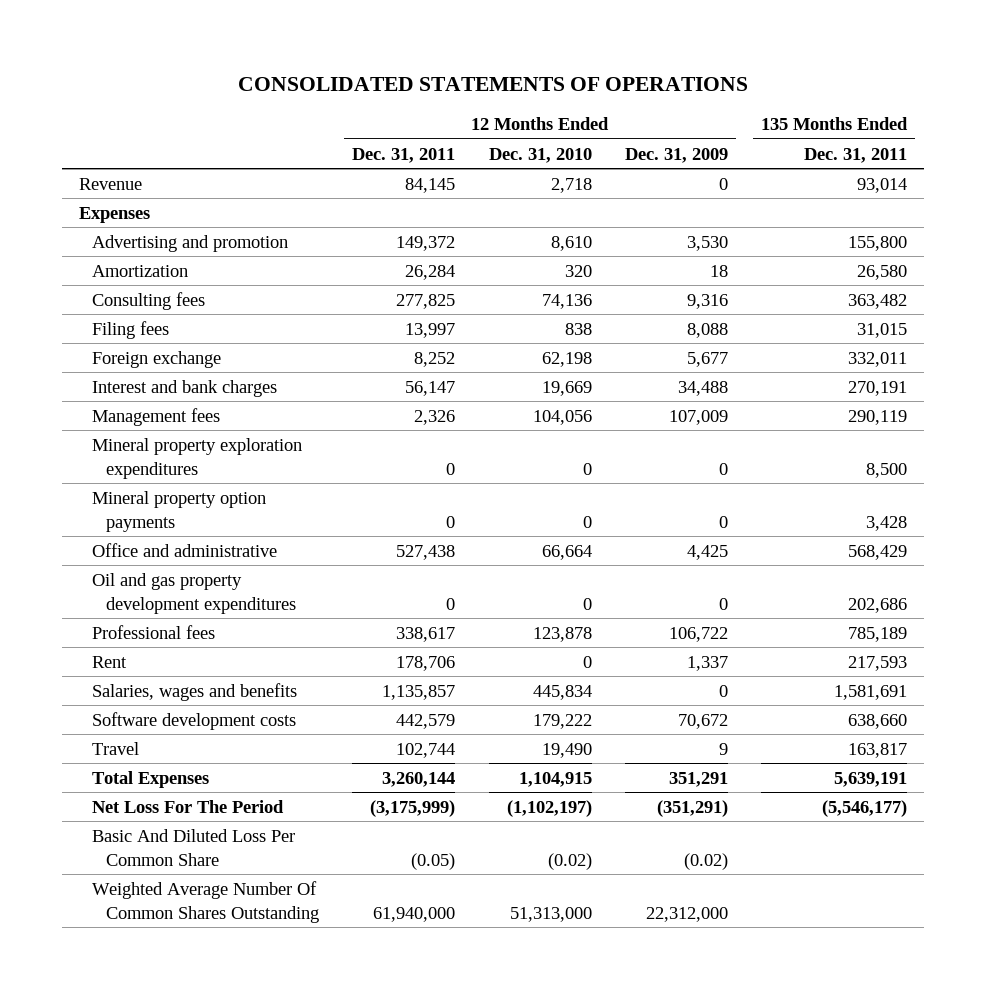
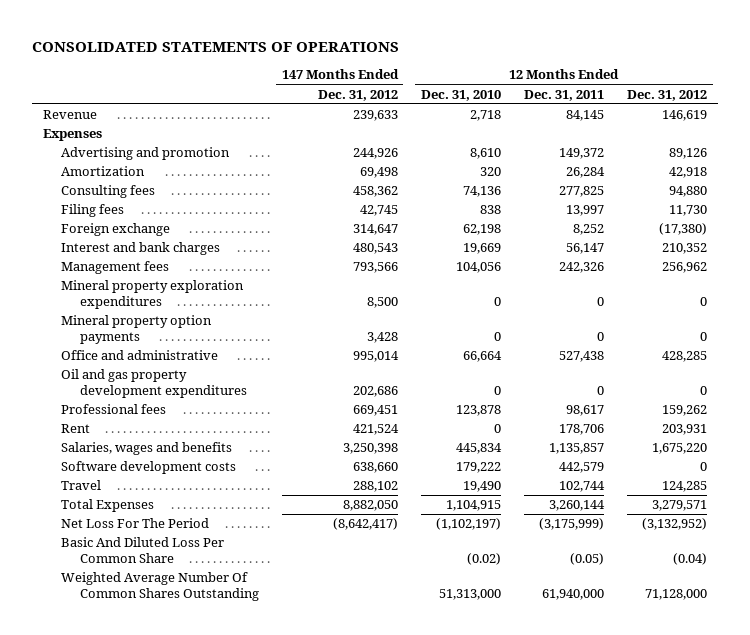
- | 12 Months Ended Dec. 31, 2011 | 12 Months Ended Dec. 31, 2010 | 12 Months Ended Dec. 31, 2009 | 135 Months Ended Dec. 31, 2011
+ | 147 Months Ended Dec. 31, 2012 | 12 Months Ended Dec. 31, 2010 | 12 Months Ended Dec. 31, 2011 | 12 Months Ended Dec. 31, 2012
- Management fees | 2,326 | 104,056 | 107,009 | 290,119
+ Management fees | 793,566 | 104,056 | 242,326 | 256,962
- Professional fees | 338,617 | 123,878 | 106,722 | 785,189
+ Professional fees | 669,451 | 123,878 | 98,617 | 159,262

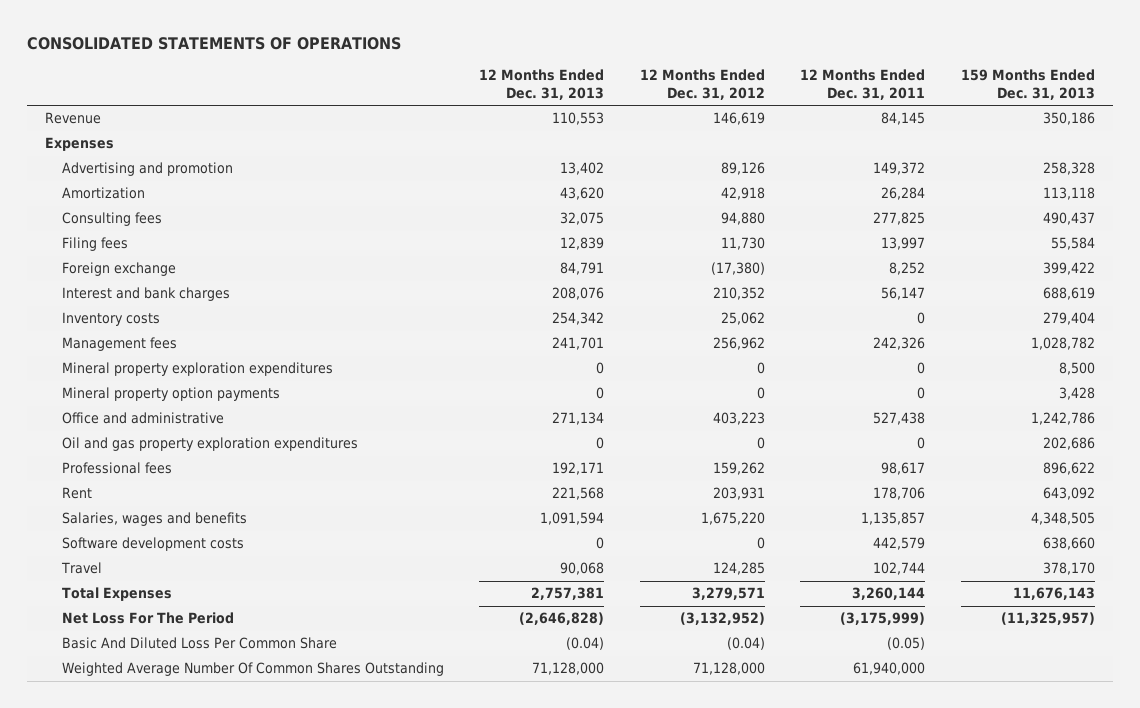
- | 147 Months Ended Dec. 31, 2012 | 12 Months Ended Dec. 31, 2010 | 12 Months Ended Dec. 31, 2011 | 12 Months Ended Dec. 31, 2012
+ | 12 Months Ended Dec. 31, 2013 | 12 Months Ended Dec. 31, 2012 | 12 Months Ended Dec. 31, 2011 | 159 Months Ended Dec. 31, 2013
+ Inventory costs | 254,342 | 25,062 | 0 | 279,404
- Office and administrative | 995,014 | 66,664 | 527,438 | 428,285
- Oil and gas property development expenditures | 202,686 | 0 | 0 | 0
+ Office and administrative | 271,134 | 403,223 | 527,438 | 1,242,786
+ Oil and gas property exploration expenditures | 0 | 0 | 0 | 202,686

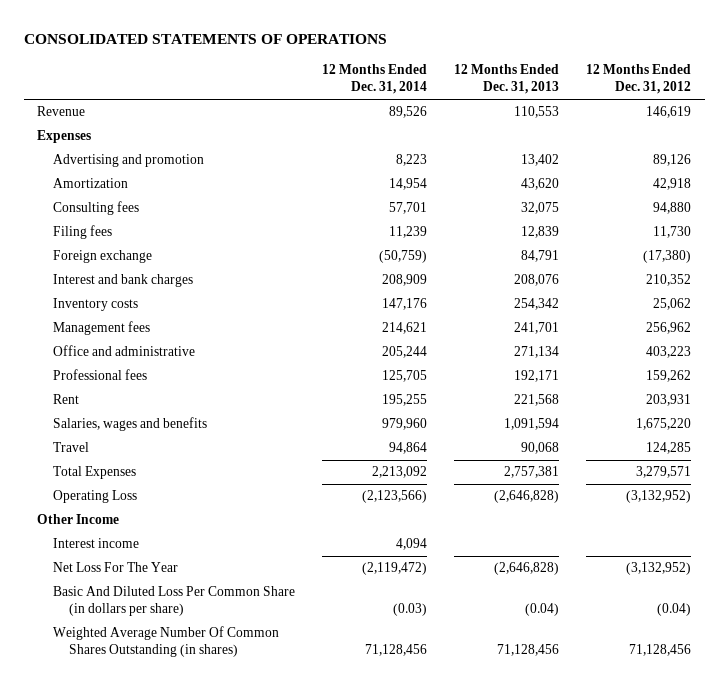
- | 12 Months Ended Dec. 31, 2013 | 12 Months Ended Dec. 31, 2012 | 12 Months Ended Dec. 31, 2011 | 159 Months Ended Dec. 31, 2013
+ | 12 Months Ended Dec. 31, 2014 | 12 Months Ended Dec. 31, 2013 | 12 Months Ended Dec. 31, 2012
- Mineral property exploration expenditures | 0 | 0 | 0 | 8,500
- Mineral property option payments | 0 | 0 | 0 | 3,428
- Oil and gas property exploration expenditures | 0 | 0 | 0 | 202,686
- Software development costs | 0 | 0 | 442,579 | 638,660
- Net Loss For The Period | (2,646,828) | (3,132,952) | (3,175,999) | (11,325,957)
- Basic And Diluted Loss Per Common Share | (0.04) | (0.04) | (0.05) |
- Weighted Average Number Of Common Shares Outstanding | 71,128,000 | 71,128,000 | 61,940,000 |
+ Operating Loss | (2,123,566) | (2,646,828) | (3,132,952)
+ Other Income
+ Interest income | 4,094 | |
+ Net Loss For The Year | (2,119,472) | (2,646,828) | (3,132,952)
+ Basic And Diluted Loss Per Common Share (in dollars per share) | (0.03) | (0.04) | (0.04)
+ Weighted Average Number Of Common Shares Outstanding (in shares) | 71,128,456 | 71,128,456 | 71,128,456

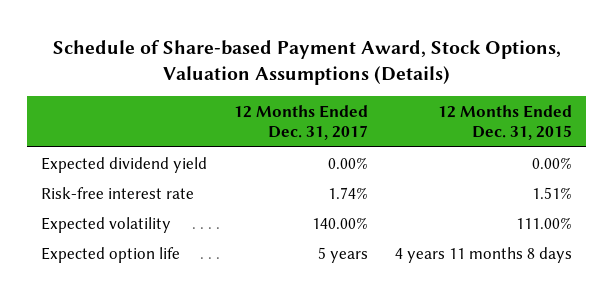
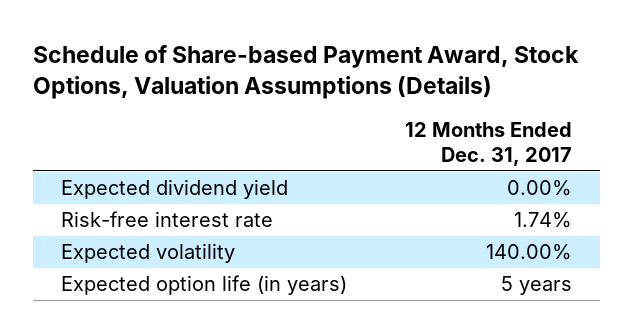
- | 12 Months Ended Dec. 31, 2017 | 12 Months Ended Dec. 31, 2015
+ | 12 Months Ended Dec. 31, 2017
- Expected option life | 5 years | 4 years 11 months 8 days
+ Expected option life (in years) | 5 years

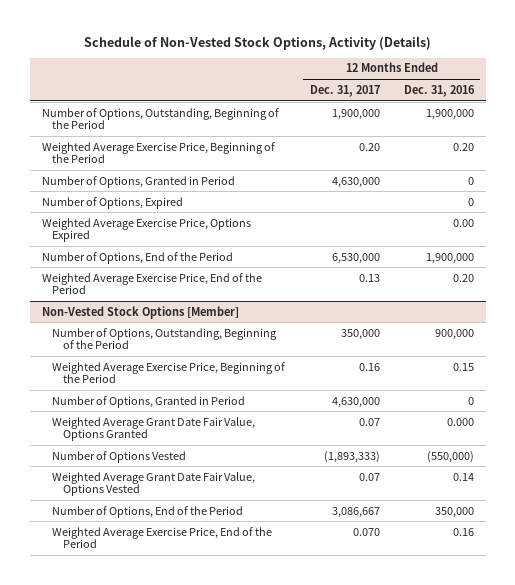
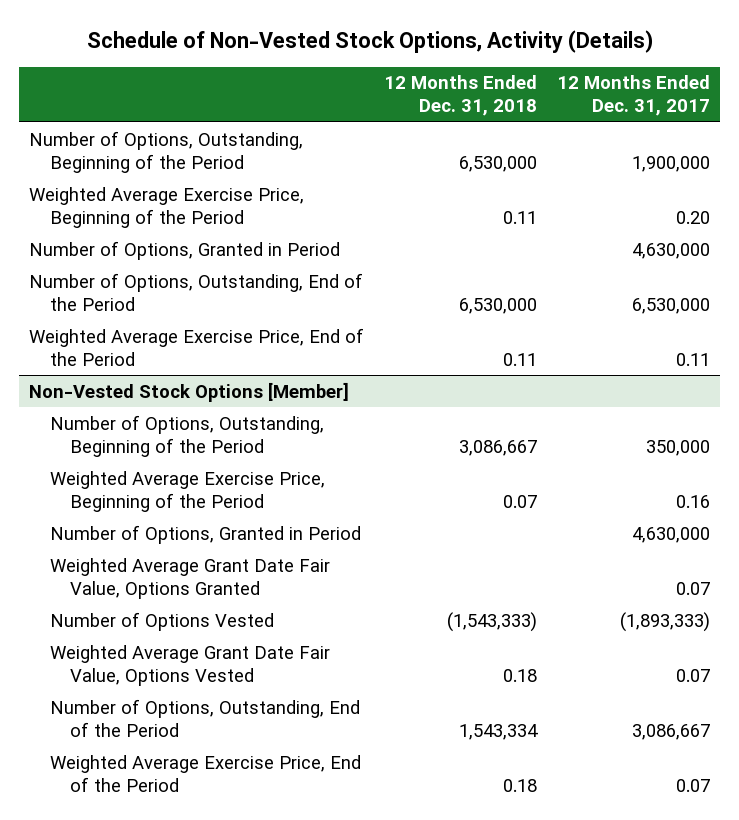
- | 12 Months Ended Dec. 31, 2017 | 12 Months Ended Dec. 31, 2016
+ | 12 Months Ended Dec. 31, 2018 | 12 Months Ended Dec. 31, 2017
- Number of Options, Expired | | 0
- Weighted Average Exercise Price, Options Expired | | 0.00
- Number of Options, End of the Period | 6,530,000 | 1,900,000
- Weighted Average Exercise Price, End of the Period | 0.13 | 0.20
+ Number of Options, Outstanding, End of the Period | 6,530,000 | 6,530,000
+ Weighted Average Exercise Price, End of the Period | 0.11 | 0.11
@ Non-Vested Stock Options [Member]
- Number of Options, End of the Period | 3,086,667 | 350,000
- Weighted Average Exercise Price, End of the Period | 0.070 | 0.16
+ Number of Options, Outstanding, End of the Period | 1,543,334 | 3,086,667
+ Weighted Average Exercise Price, End of the Period | 0.18 | 0.07

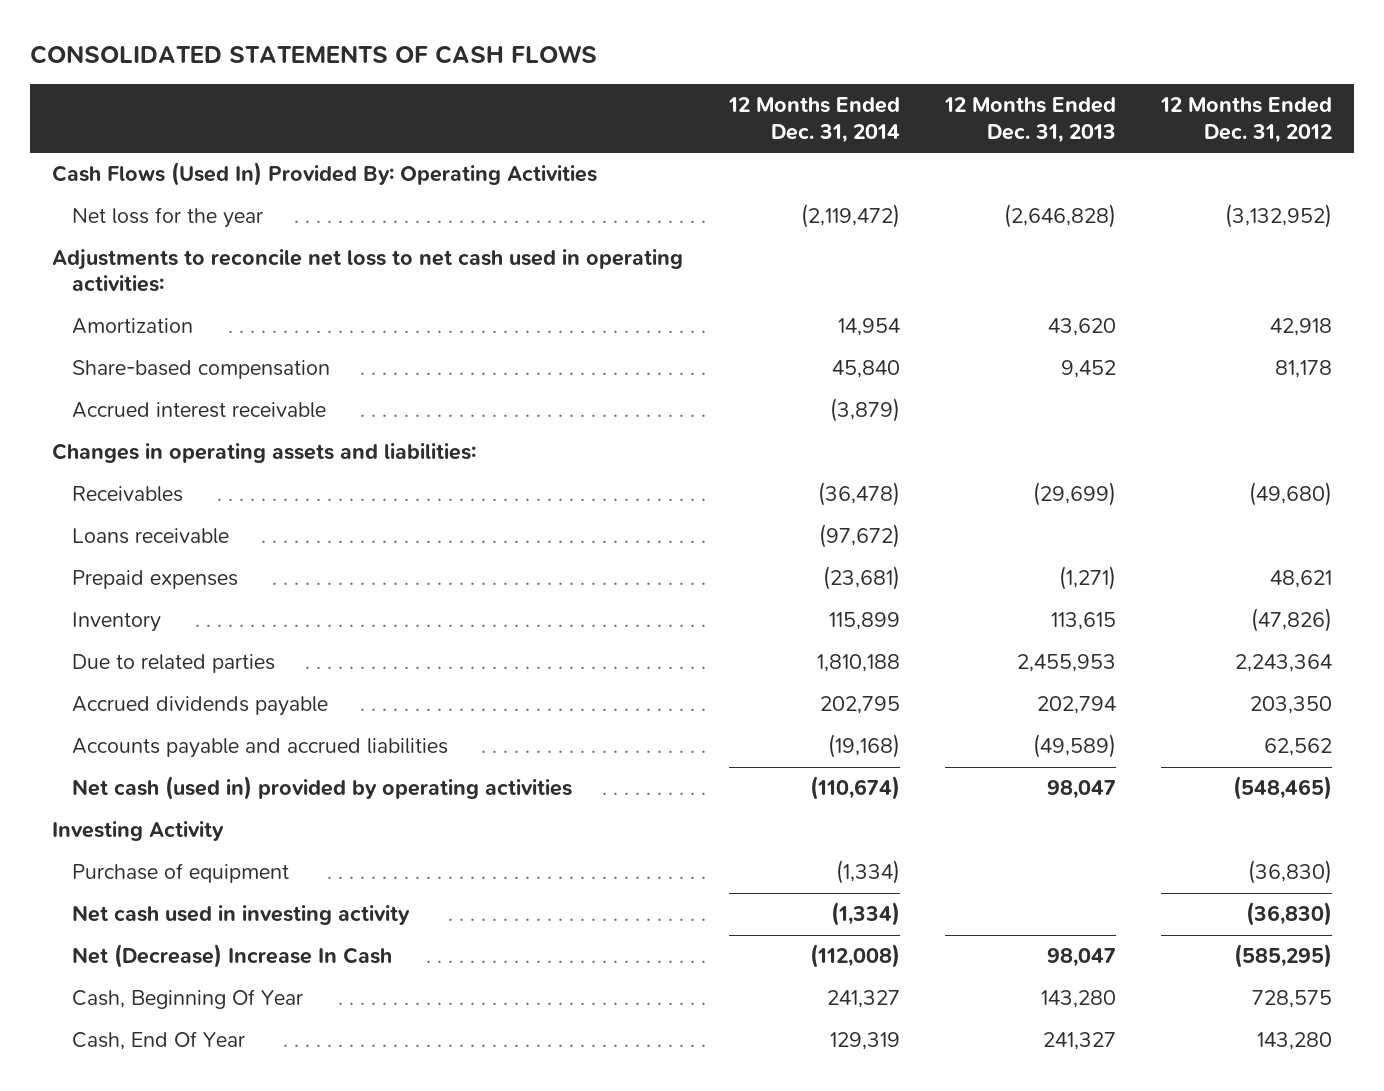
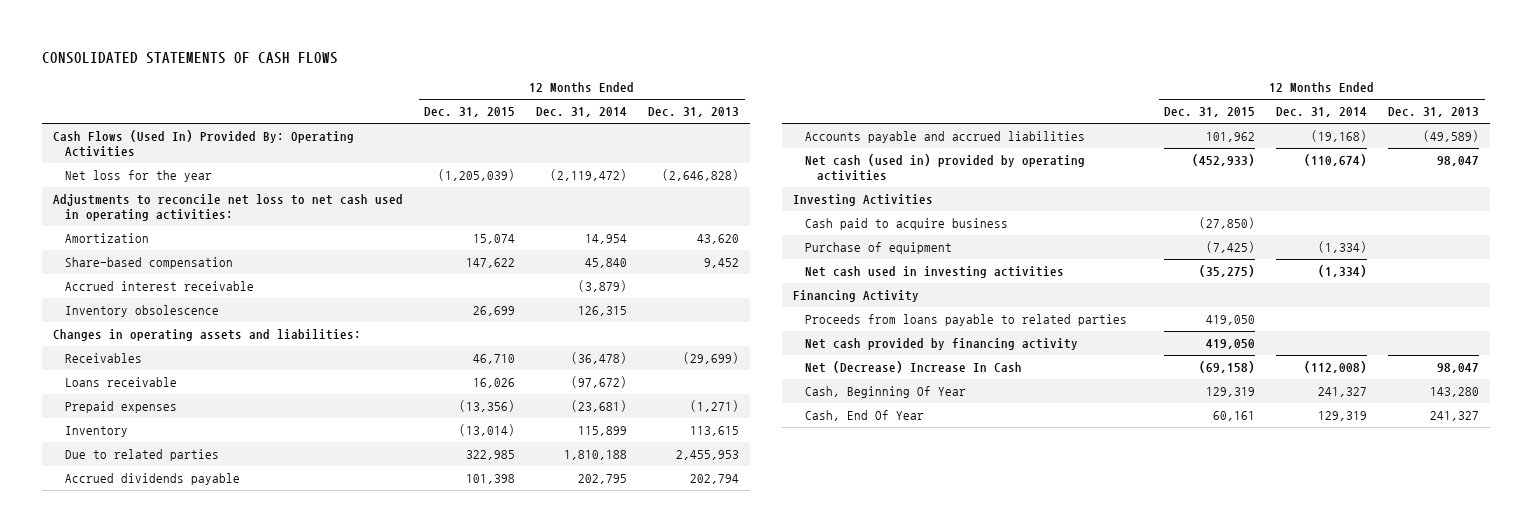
- | 12 Months Ended Dec. 31, 2014 | 12 Months Ended Dec. 31, 2013 | 12 Months Ended Dec. 31, 2012
+ | 12 Months Ended Dec. 31, 2015 | 12 Months Ended Dec. 31, 2014 | 12 Months Ended Dec. 31, 2013
+ Inventory obsolescence | 26,699 | 126,315 |
- Investing Activity
+ Investing Activities
+ Cash paid to acquire business | (27,850) | |
- Net cash used in investing activity | (1,334) | | (36,830)
+ Net cash used in investing activities | (35,275) | (1,334) |
+ Financing Activity
+ Proceeds from loans payable to related parties | 419,050 | |
+ Net cash provided by financing activity | 419,050 | |

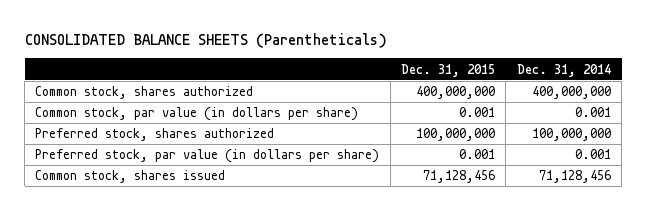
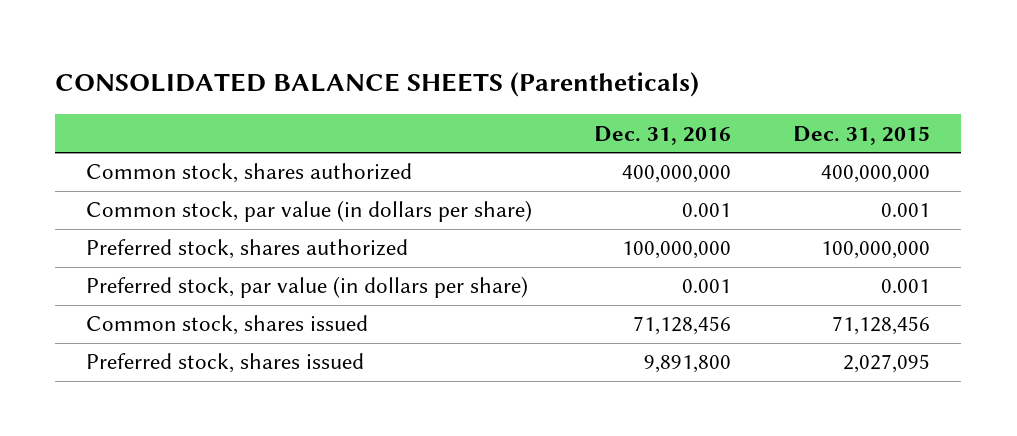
- | Dec. 31, 2015 | Dec. 31, 2014
+ | Dec. 31, 2016 | Dec. 31, 2015
+ Preferred stock, shares issued | 9,891,800 | 2,027,095

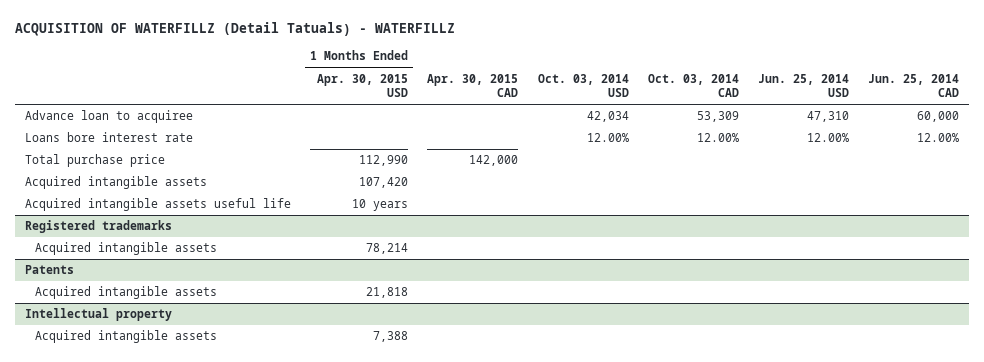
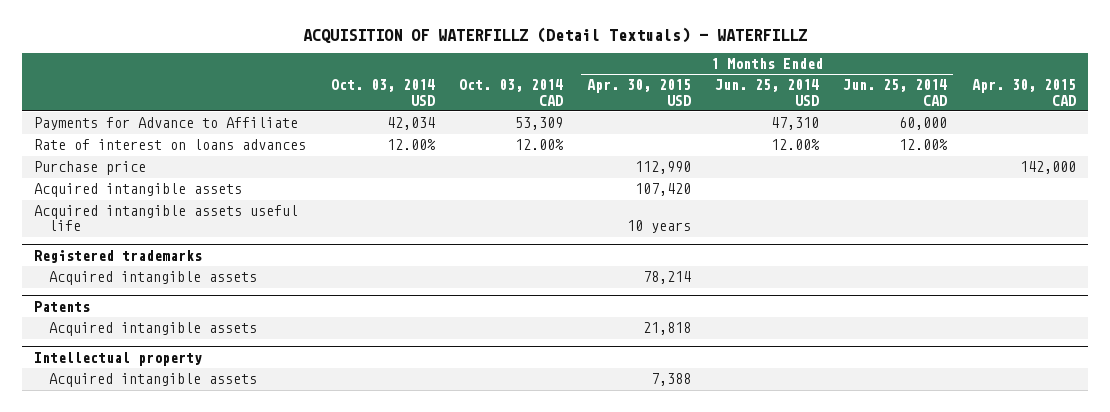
- ACQUISITION OF WATERFILLZ (Detail Tatuals) - WATERFILLZ
+ ACQUISITION OF WATERFILLZ (Detail Textuals) - WATERFILLZ
- | 1 Months Ended Apr. 30, 2015 USD | Apr. 30, 2015 CAD | Oct. 03, 2014 USD | Oct. 03, 2014 CAD | Jun. 25, 2014 USD | Jun. 25, 2014 CAD
+ | Oct. 03, 2014 USD | Oct. 03, 2014 CAD | 1 Months Ended Apr. 30, 2015 USD | 1 Months Ended Jun. 25, 2014 USD | 1 Months Ended Jun. 25, 2014 CAD | Apr. 30, 2015 CAD
- Advance loan to acquiree | | | 42,034 | 53,309 | 47,310 | 60,000
- Loans bore interest rate | | | 12.00% | 12.00% | 12.00% | 12.00%
- Total purchase price | 112,990 | 142,000 | | | |
+ Payments for Advance to Affiliate | 42,034 | 53,309 | | 47,310 | 60,000 |
+ Rate of interest on loans advances | 12.00% | 12.00% | | 12.00% | 12.00% |
+ Purchase price | | | 112,990 | | | 142,000

